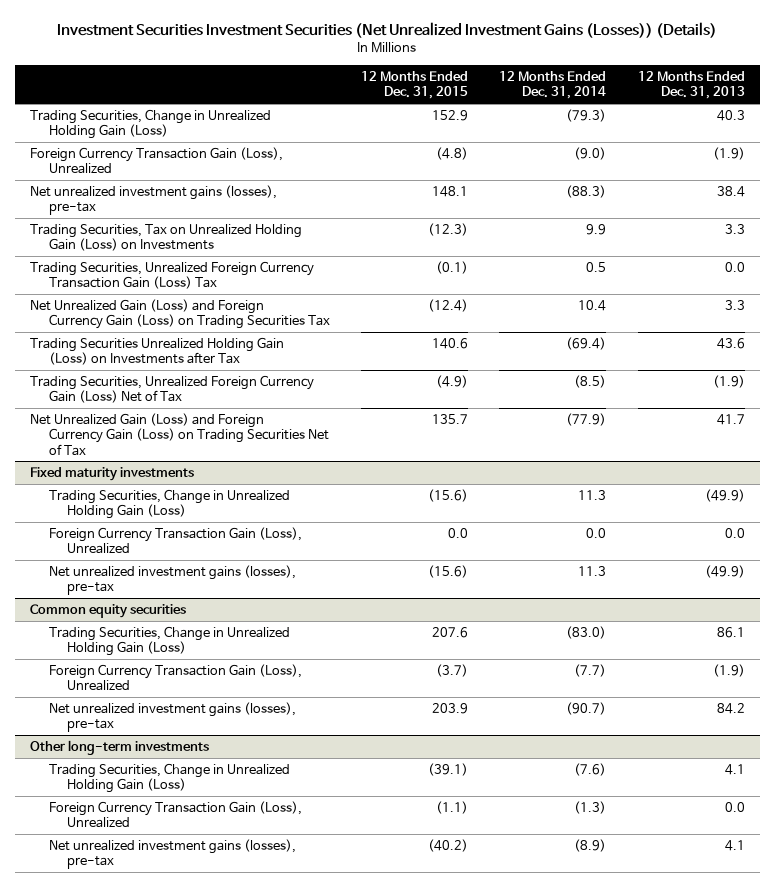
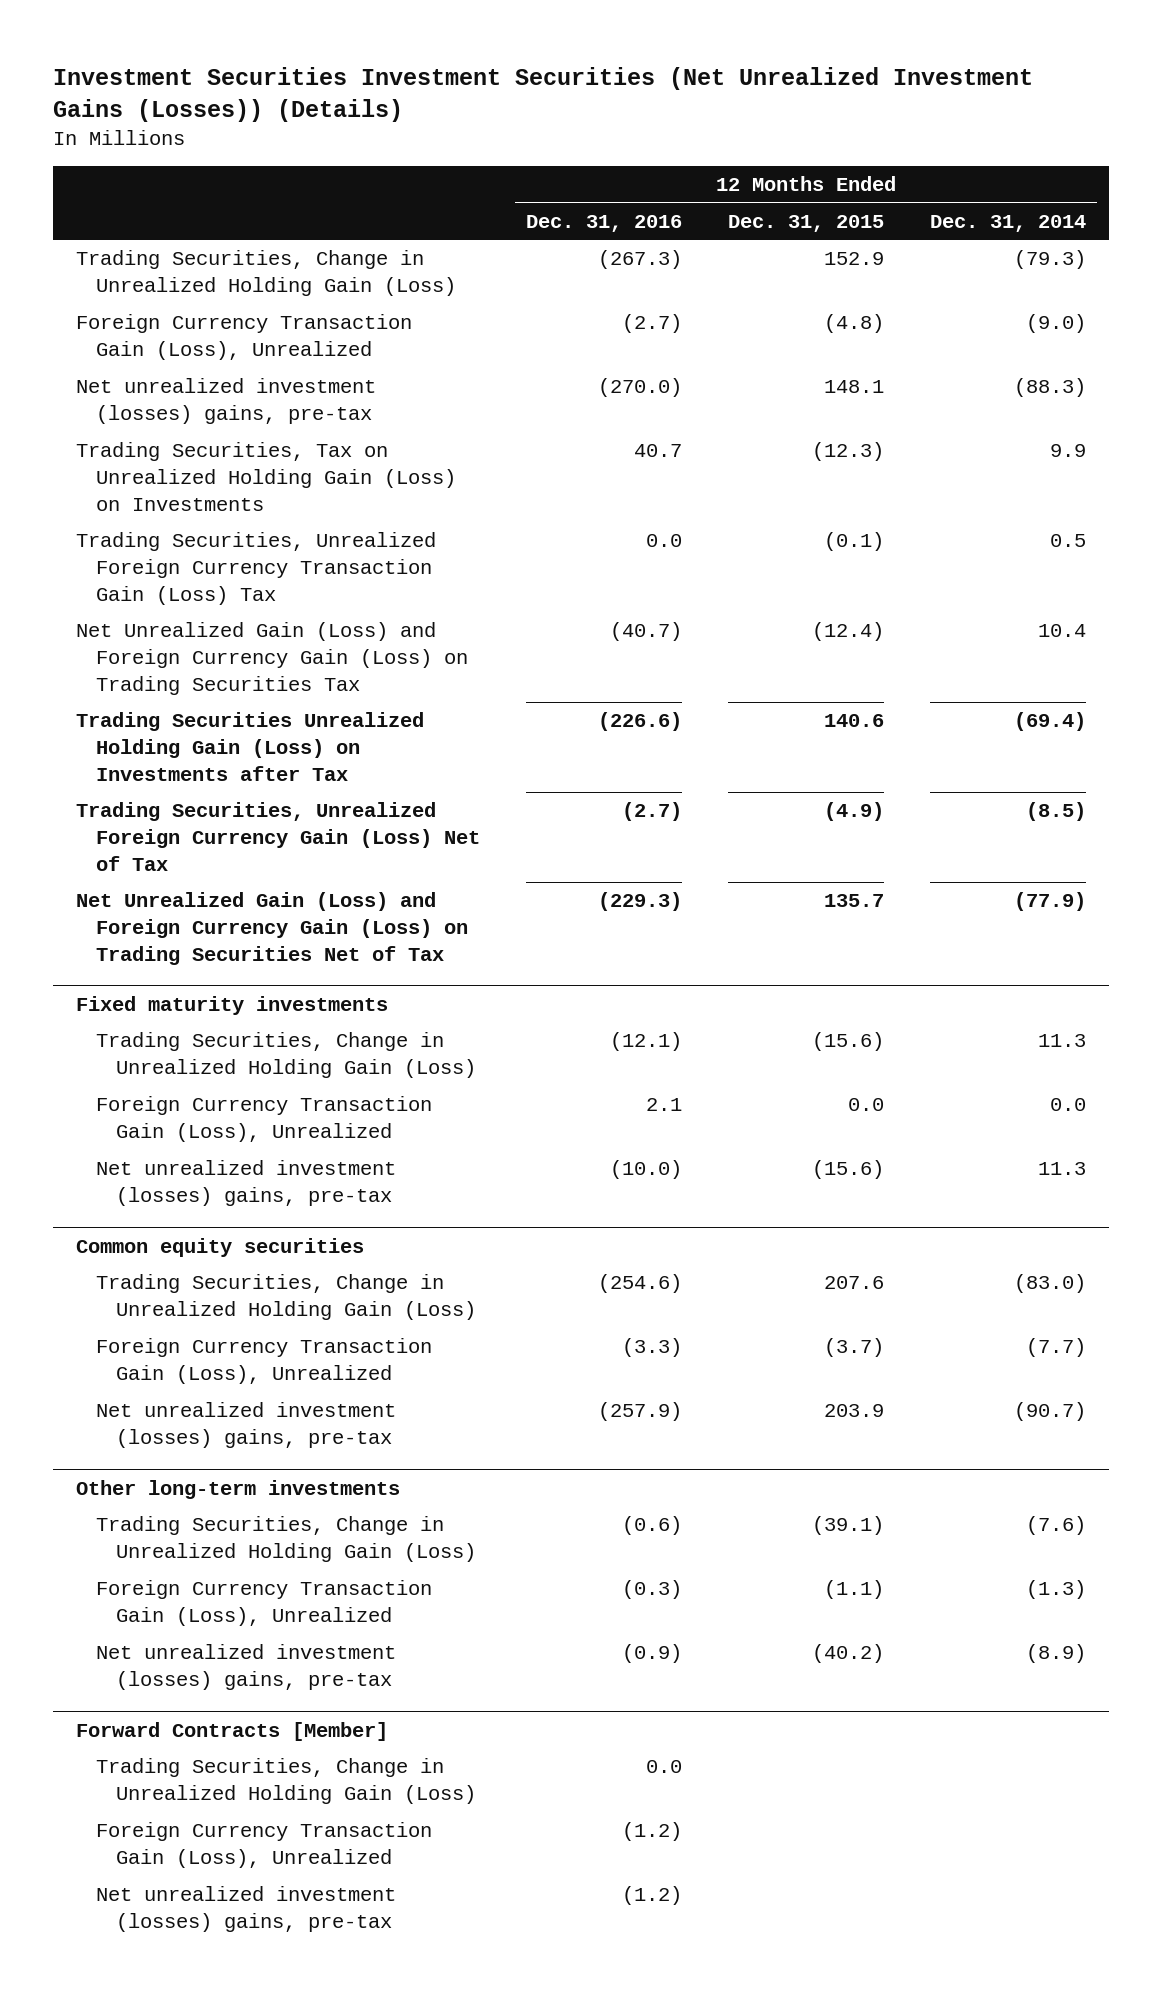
- | 12 Months Ended Dec. 31, 2015 | 12 Months Ended Dec. 31, 2014 | 12 Months Ended Dec. 31, 2013
+ | 12 Months Ended Dec. 31, 2016 | 12 Months Ended Dec. 31, 2015 | 12 Months Ended Dec. 31, 2014
- Net unrealized investment gains (losses), pre-tax | 148.1 | (88.3) | 38.4
+ Net unrealized investment (losses) gains, pre-tax | (270.0) | 148.1 | (88.3)
@ Fixed maturity investments
- Net unrealized investment gains (losses), pre-tax | (15.6) | 11.3 | (49.9)
+ Net unrealized investment (losses) gains, pre-tax | (10.0) | (15.6) | 11.3
@ Common equity securities
- Net unrealized investment gains (losses), pre-tax | 203.9 | (90.7) | 84.2
+ Net unrealized investment (losses) gains, pre-tax | (257.9) | 203.9 | (90.7)
@ Other long-term investments
- Net unrealized investment gains (losses), pre-tax | (40.2) | (8.9) | 4.1
+ Net unrealized investment (losses) gains, pre-tax | (0.9) | (40.2) | (8.9)
+ Forward Contracts [Member]
+ Trading Securities, Change in Unrealized Holding Gain (Loss) | 0.0 | |
+ Foreign Currency Transaction Gain (Loss), Unrealized | (1.2) | |
+ Net unrealized investment (losses) gains, pre-tax | (1.2) | |

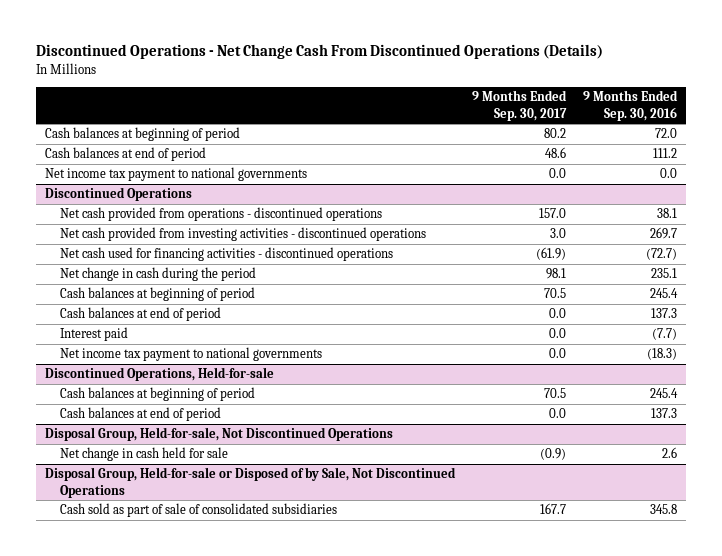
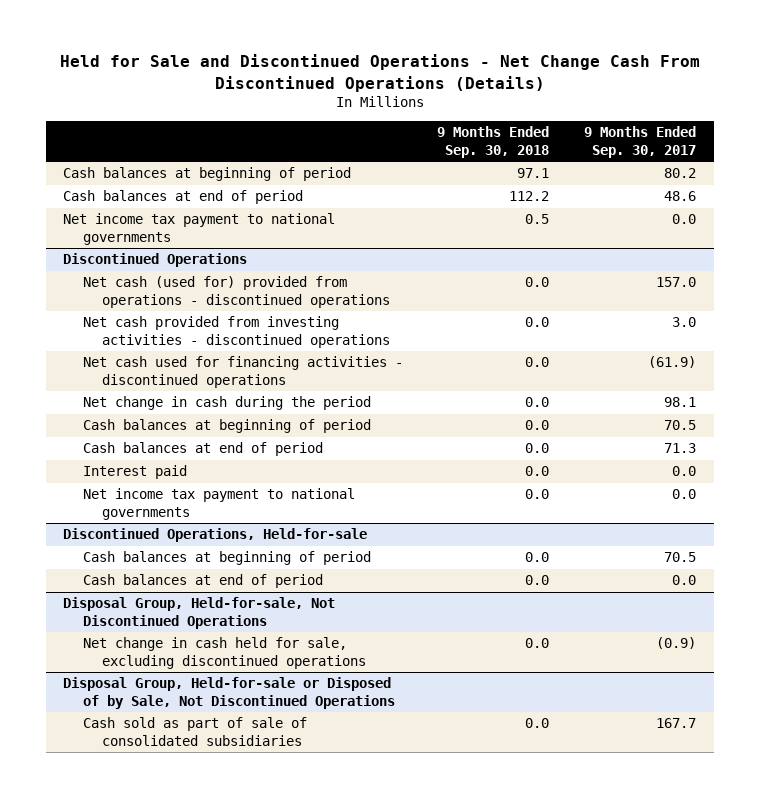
- Discontinued Operations - Net Change Cash From Discontinued Operations (Details)
+ Held for Sale and Discontinued Operations - Net Change Cash From Discontinued Operations (Details)
- | 9 Months Ended Sep. 30, 2017 | 9 Months Ended Sep. 30, 2016
+ | 9 Months Ended Sep. 30, 2018 | 9 Months Ended Sep. 30, 2017
@ Discontinued Operations
- Net cash provided from operations - discontinued operations | 157.0 | 38.1
+ Net cash (used for) provided from operations - discontinued operations | 0.0 | 157.0
- Cash balances at end of period | 0.0 | 137.3
+ Cash balances at end of period | 0.0 | 71.3
@ Disposal Group, Held-for-sale, Not Discontinued Operations
- Net change in cash held for sale | (0.9) | 2.6
+ Net change in cash held for sale, excluding discontinued operations | 0.0 | (0.9)

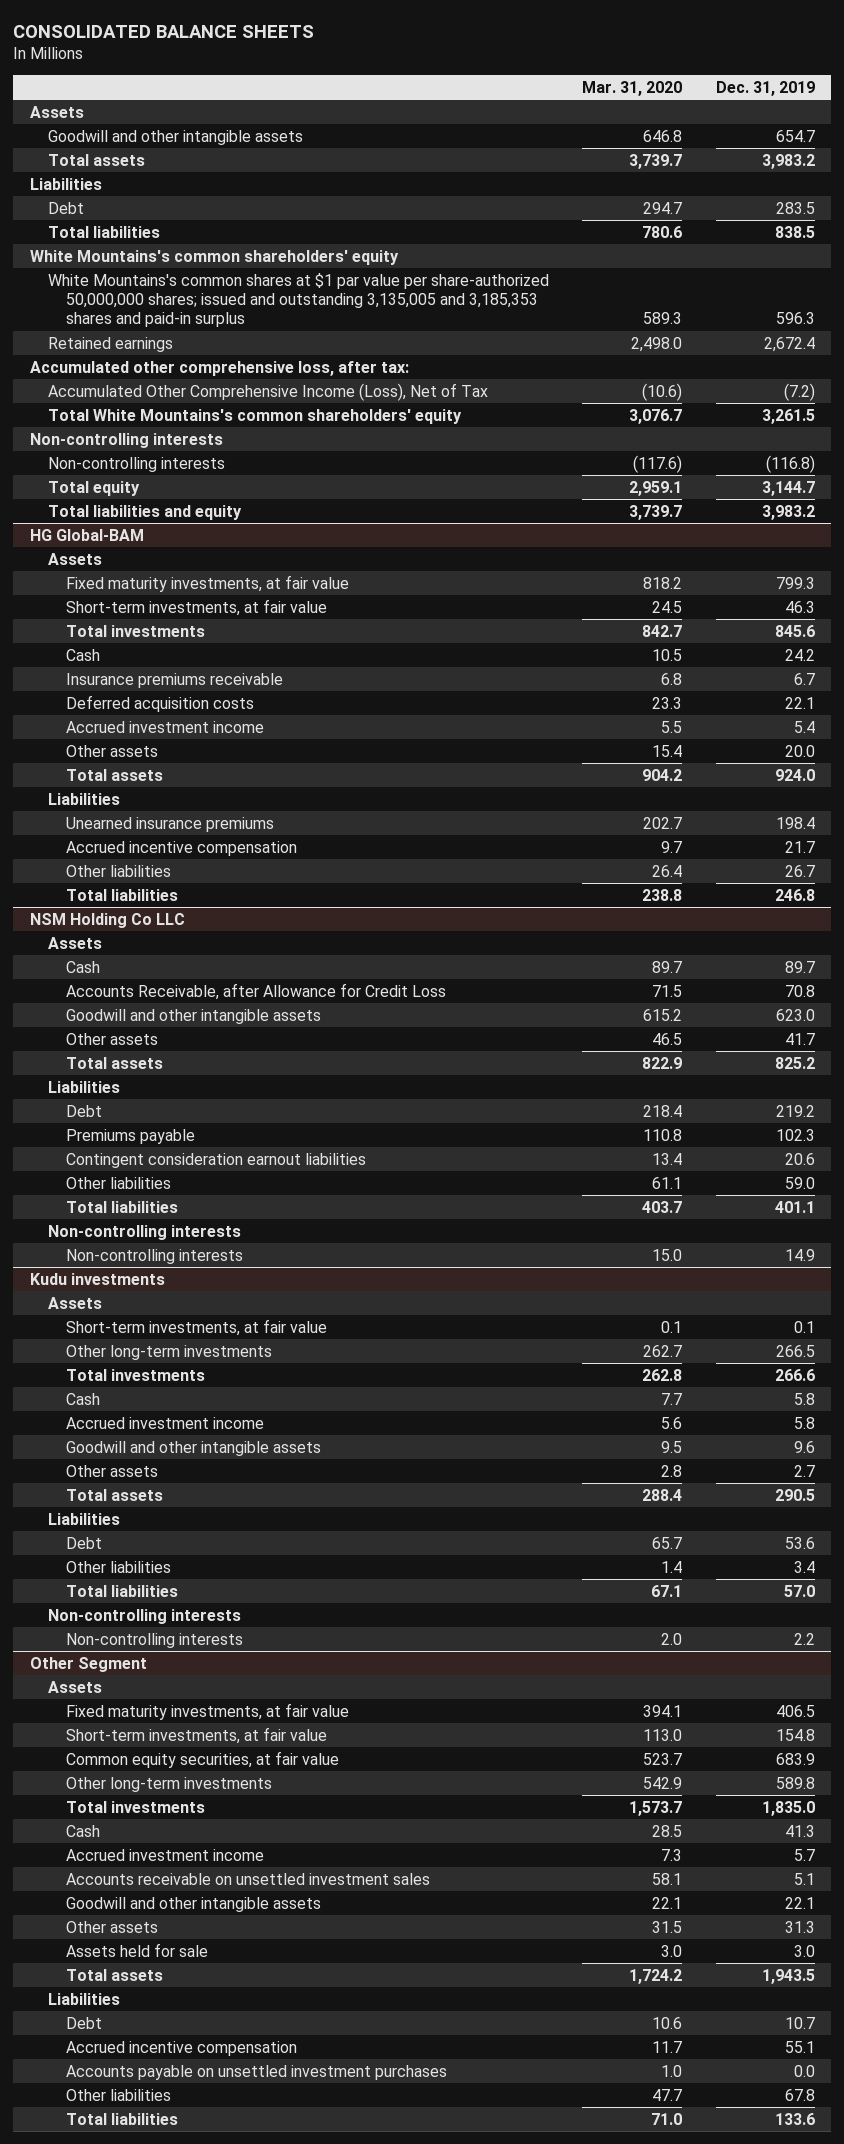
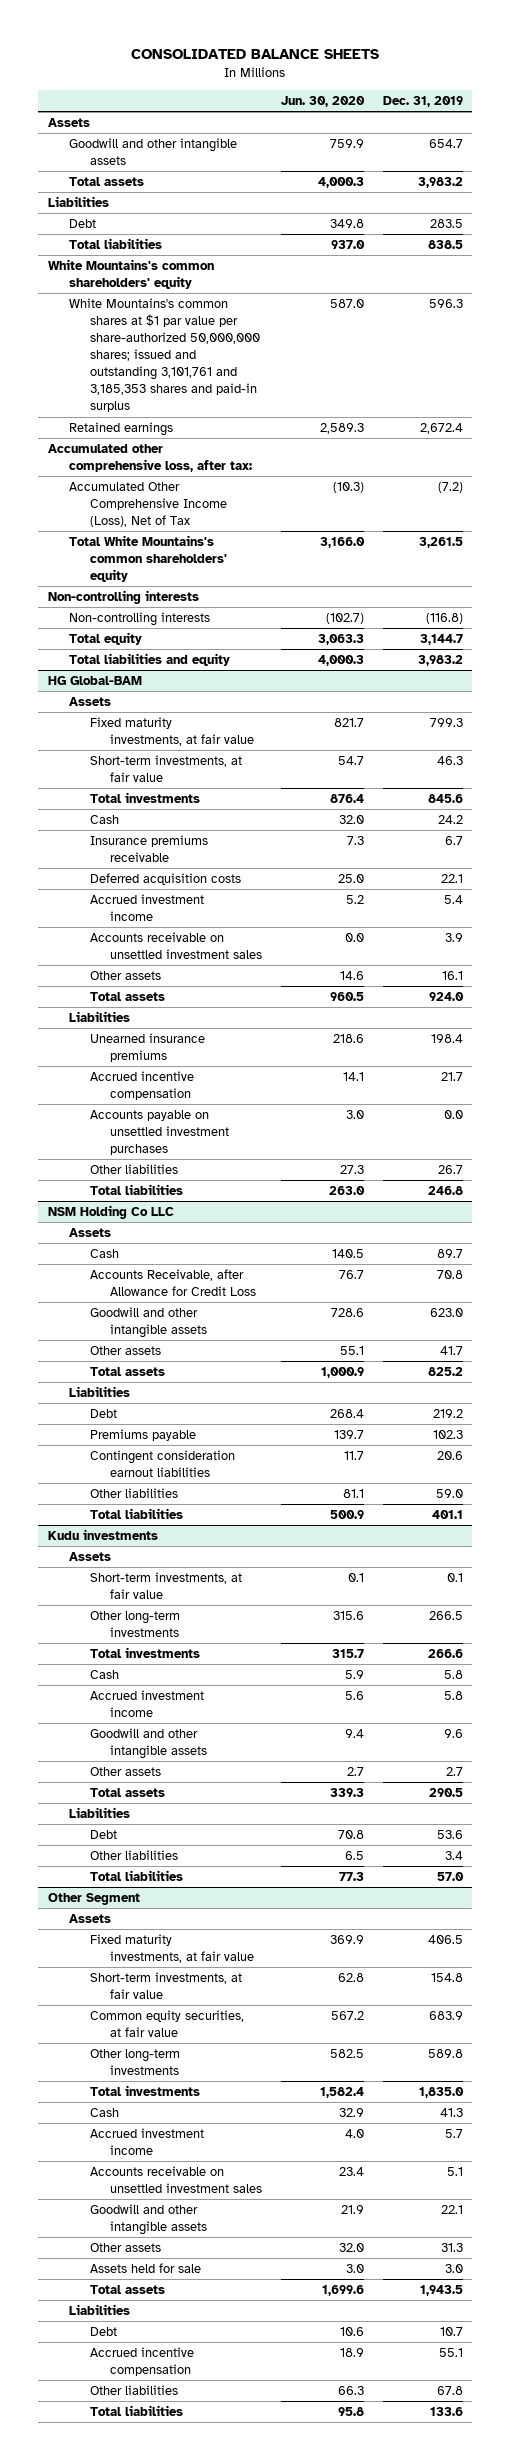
- | Mar. 31, 2020 | Dec. 31, 2019
+ | Jun. 30, 2020 | Dec. 31, 2019
- White Mountains's common shares at $1 par value per share-authorized 50,000,000 shares; issued and outstanding 3,135,005 and 3,185,353 shares and paid-in surplus | 589.3 | 596.3
+ White Mountains's common shares at $1 par value per share-authorized 50,000,000 shares; issued and outstanding 3,101,761 and 3,185,353 shares and paid-in surplus | 587.0 | 596.3
@ HG Global-BAM
- Other assets | 15.4 | 20.0
+ Accounts receivable on unsettled investment sales | 0.0 | 3.9
+ Other assets | 14.6 | 16.1
+ Accounts payable on unsettled investment purchases | 3.0 | 0.0
@ NSM Holding Co LLC
- Non-controlling interests
- Non-controlling interests | 15.0 | 14.9
@ Kudu investments
- Non-controlling interests
- Non-controlling interests | 2.0 | 2.2
@ Other Segment
- Accounts payable on unsettled investment purchases | 1.0 | 0.0

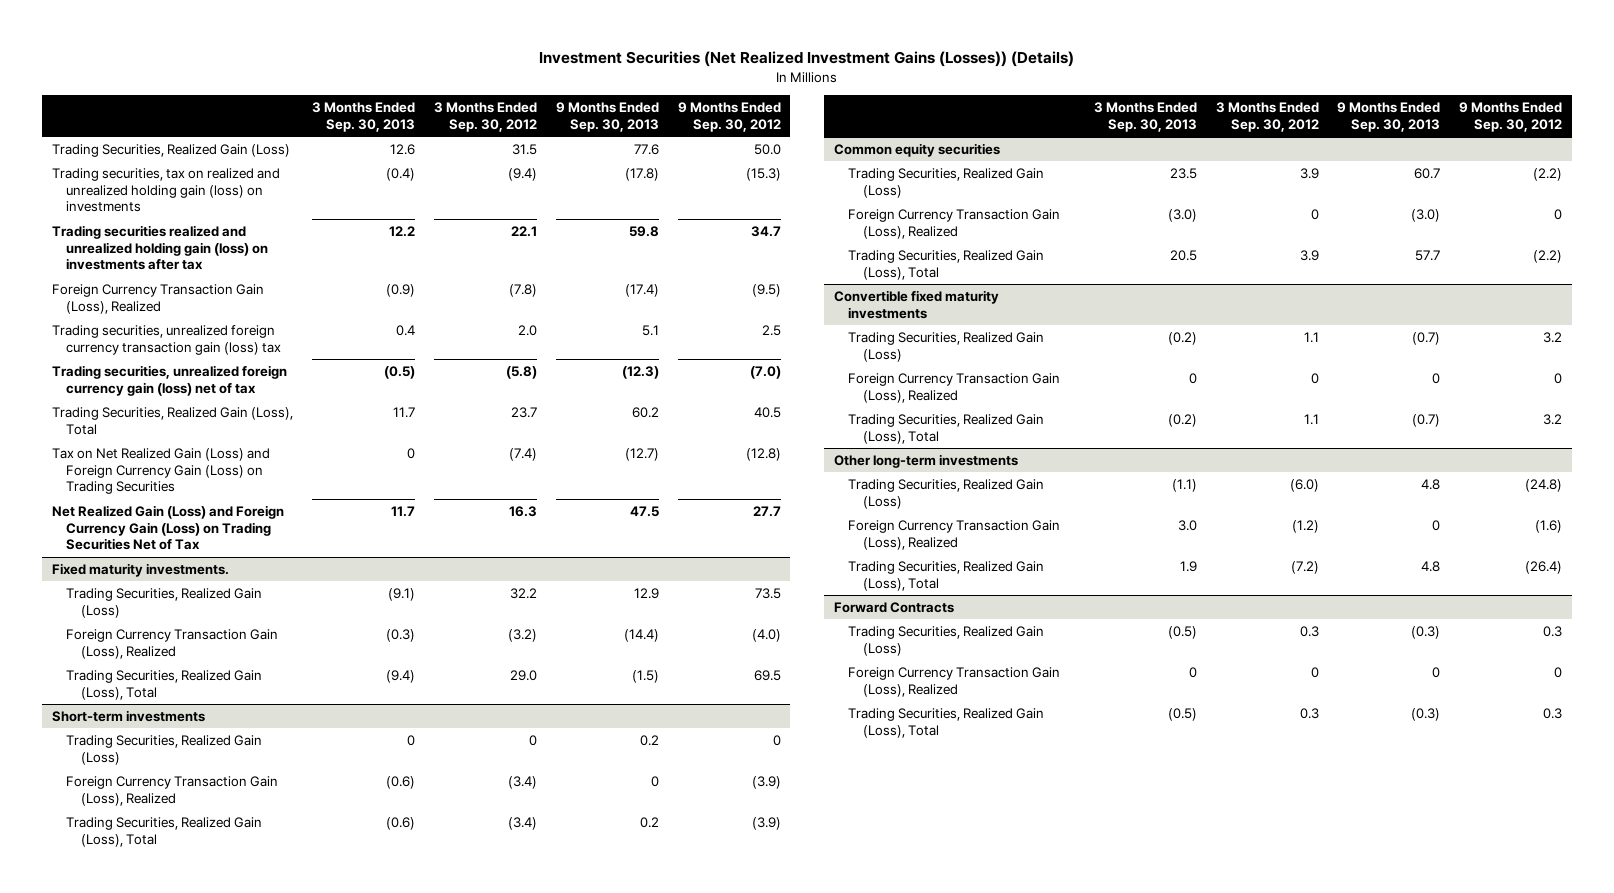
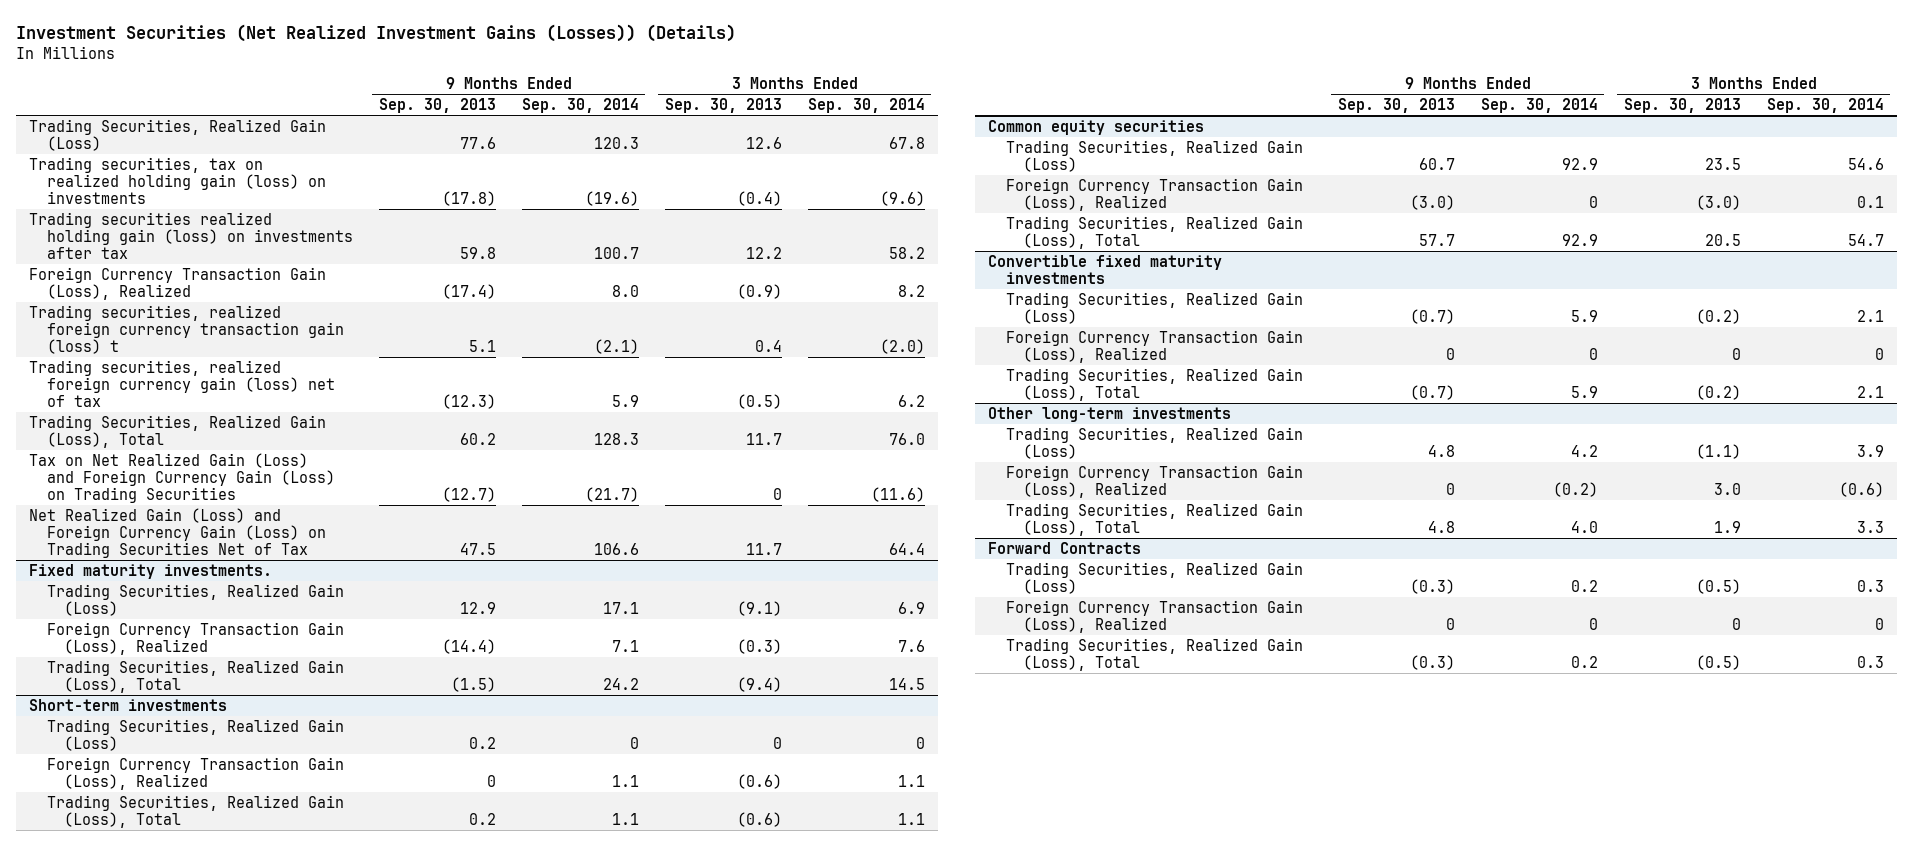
- | 3 Months Ended Sep. 30, 2013 | 3 Months Ended Sep. 30, 2012 | 9 Months Ended Sep. 30, 2013 | 9 Months Ended Sep. 30, 2012
+ | 9 Months Ended Sep. 30, 2013 | 9 Months Ended Sep. 30, 2014 | 3 Months Ended Sep. 30, 2013 | 3 Months Ended Sep. 30, 2014
- Trading securities, tax on realized and unrealized holding gain (loss) on investments | (0.4) | (9.4) | (17.8) | (15.3)
- Trading securities realized and unrealized holding gain (loss) on investments after tax | 12.2 | 22.1 | 59.8 | 34.7
+ Trading securities, tax on realized holding gain (loss) on investments | (17.8) | (19.6) | (0.4) | (9.6)
+ Trading securities realized holding gain (loss) on investments after tax | 59.8 | 100.7 | 12.2 | 58.2
- Trading securities, unrealized foreign currency transaction gain (loss) tax | 0.4 | 2.0 | 5.1 | 2.5
- Trading securities, unrealized foreign currency gain (loss) net of tax | (0.5) | (5.8) | (12.3) | (7.0)
+ Trading securities, realized foreign currency transaction gain (loss) t | 5.1 | (2.1) | 0.4 | (2.0)
+ Trading securities, realized foreign currency gain (loss) net of tax | (12.3) | 5.9 | (0.5) | 6.2

